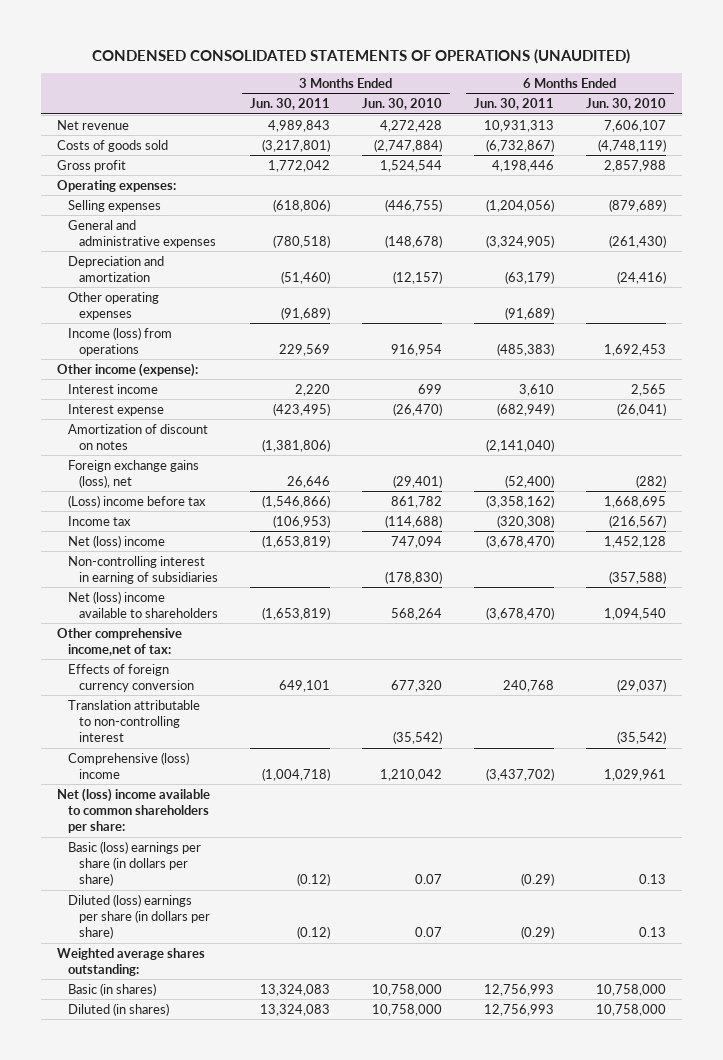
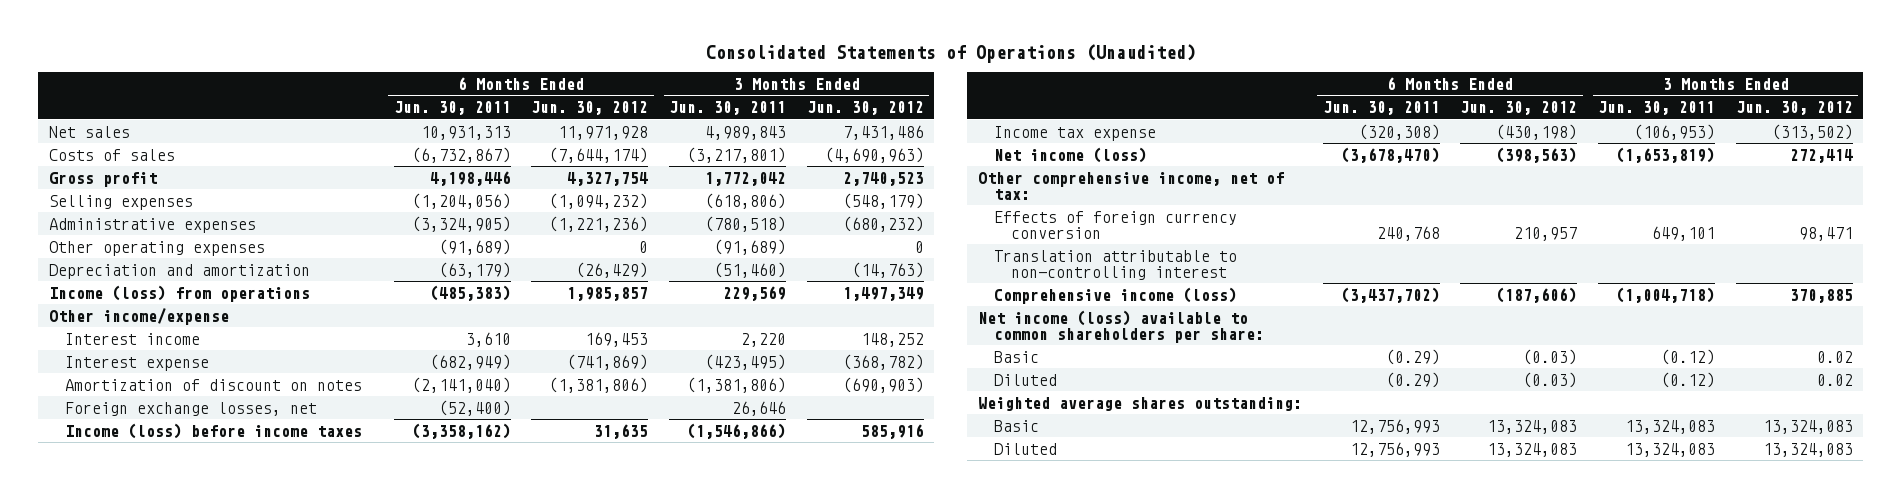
- CONDENSED CONSOLIDATED STATEMENTS OF OPERATIONS (UNAUDITED)
+ Consolidated Statements of Operations (Unaudited)
- | 3 Months Ended Jun. 30, 2011 | 3 Months Ended Jun. 30, 2010 | 6 Months Ended Jun. 30, 2011 | 6 Months Ended Jun. 30, 2010
+ | 6 Months Ended Jun. 30, 2011 | 6 Months Ended Jun. 30, 2012 | 3 Months Ended Jun. 30, 2011 | 3 Months Ended Jun. 30, 2012
- Net revenue | 4,989,843 | 4,272,428 | 10,931,313 | 7,606,107
- Costs of goods sold | (3,217,801) | (2,747,884) | (6,732,867) | (4,748,119)
+ Net sales | 10,931,313 | 11,971,928 | 4,989,843 | 7,431,486
+ Costs of sales | (6,732,867) | (7,644,174) | (3,217,801) | (4,690,963)
- Operating expenses:
- General and administrative expenses | (780,518) | (148,678) | (3,324,905) | (261,430)
+ Administrative expenses | (3,324,905) | (1,221,236) | (780,518) | (680,232)
moved down: Depreciation and amortization | (63,179) | (26,429) | (51,460) | (14,763)
- Other income (expense):
+ Other income/expense
- Foreign exchange gains (loss), net | 26,646 | (29,401) | (52,400) | (282)
- (Loss) income before tax | (1,546,866) | 861,782 | (3,358,162) | 1,668,695
- Income tax | (106,953) | (114,688) | (320,308) | (216,567)
- Net (loss) income | (1,653,819) | 747,094 | (3,678,470) | 1,452,128
- Non-controlling interest in earning of subsidiaries | | (178,830) | | (357,588)
- Net (loss) income available to shareholders | (1,653,819) | 568,264 | (3,678,470) | 1,094,540
- Other comprehensive income,net of tax:
+ Foreign exchange losses, net | (52,400) | | 26,646 |
+ Income (loss) before income taxes | (3,358,162) | 31,635 | (1,546,866) | 585,916
+ Income tax expense | (320,308) | (430,198) | (106,953) | (313,502)
+ Net income (loss) | (3,678,470) | (398,563) | (1,653,819) | 272,414
+ Other comprehensive income, net of tax:
- Comprehensive (loss) income | (1,004,718) | 1,210,042 | (3,437,702) | 1,029,961
- Net (loss) income available to common shareholders per share:
- Basic (loss) earnings per share (in dollars per share) | (0.12) | 0.07 | (0.29) | 0.13
- Diluted (loss) earnings per share (in dollars per share) | (0.12) | 0.07 | (0.29) | 0.13
+ Comprehensive income (loss) | (3,437,702) | (187,606) | (1,004,718) | 370,885
+ Net income (loss) available to common shareholders per share:
+ Basic | (0.29) | (0.03) | (0.12) | 0.02
+ Diluted | (0.29) | (0.03) | (0.12) | 0.02
- Basic (in shares) | 13,324,083 | 10,758,000 | 12,756,993 | 10,758,000
- Diluted (in shares) | 13,324,083 | 10,758,000 | 12,756,993 | 10,758,000
+ Basic | 12,756,993 | 13,324,083 | 13,324,083 | 13,324,083
+ Diluted | 12,756,993 | 13,324,083 | 13,324,083 | 13,324,083

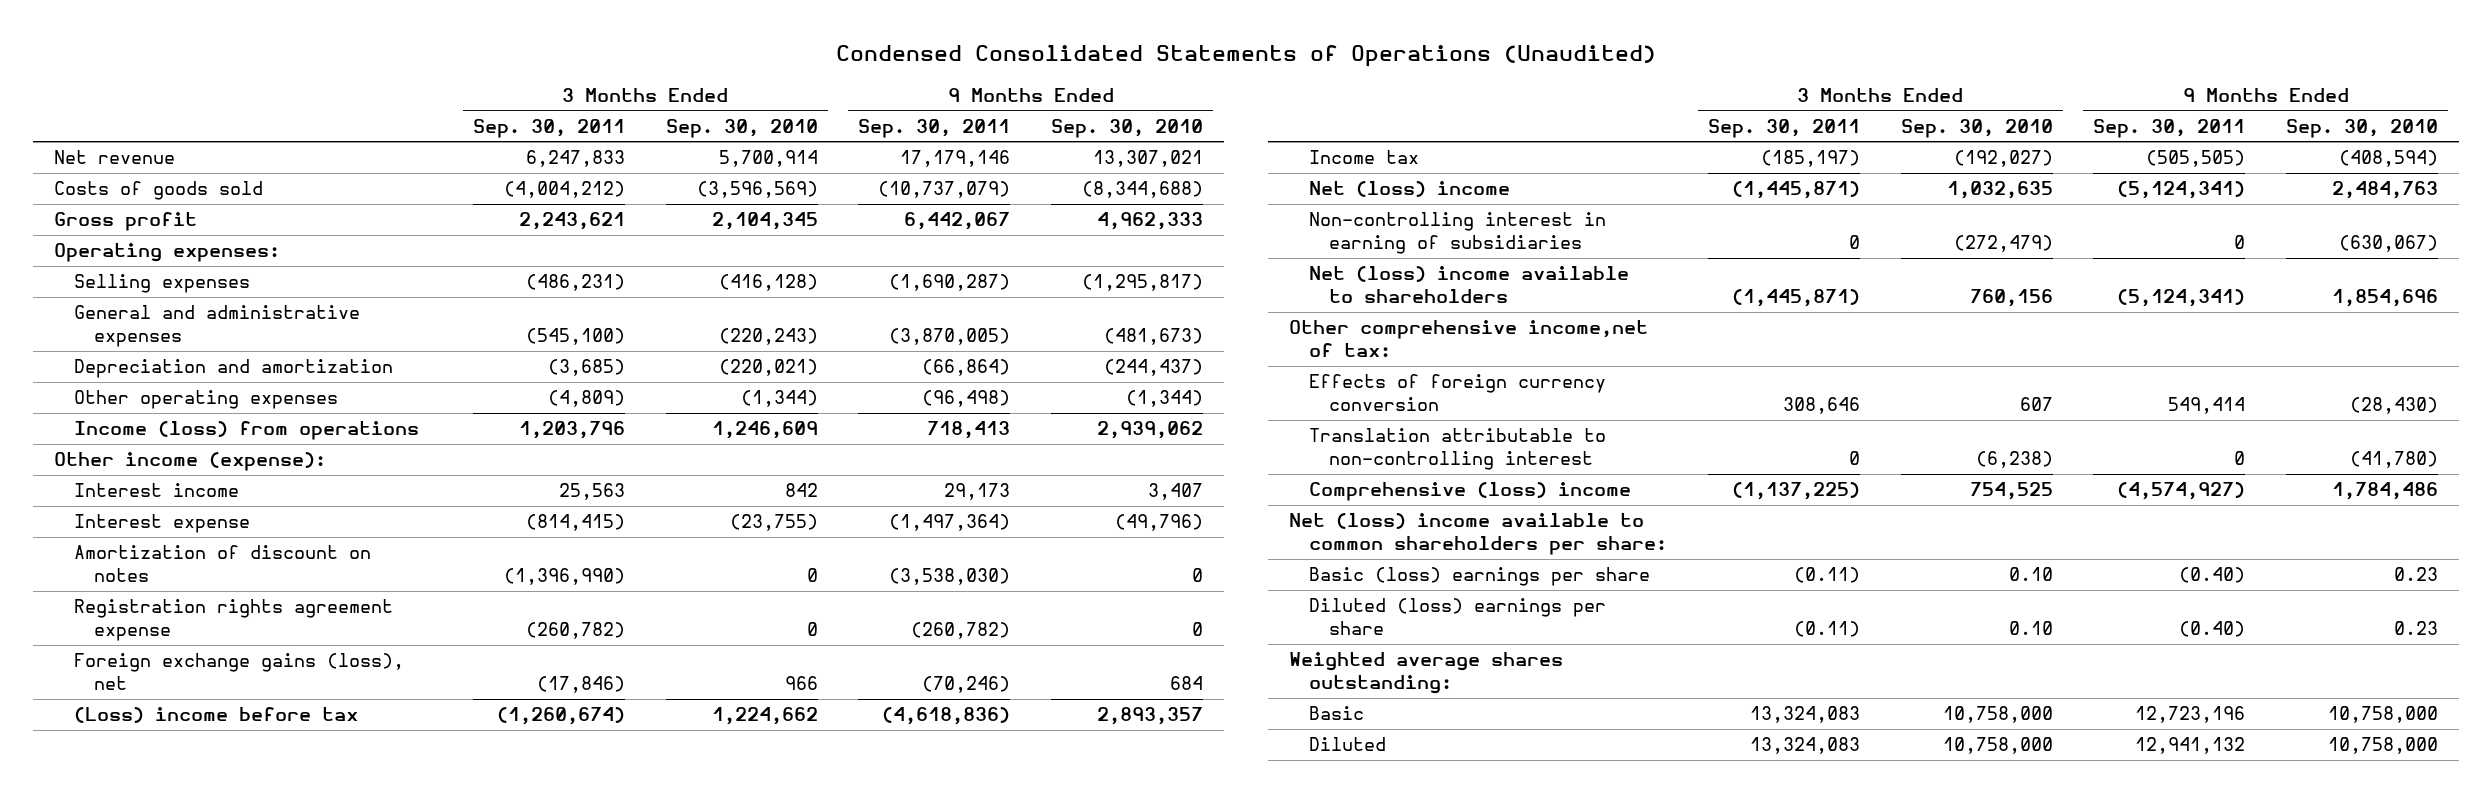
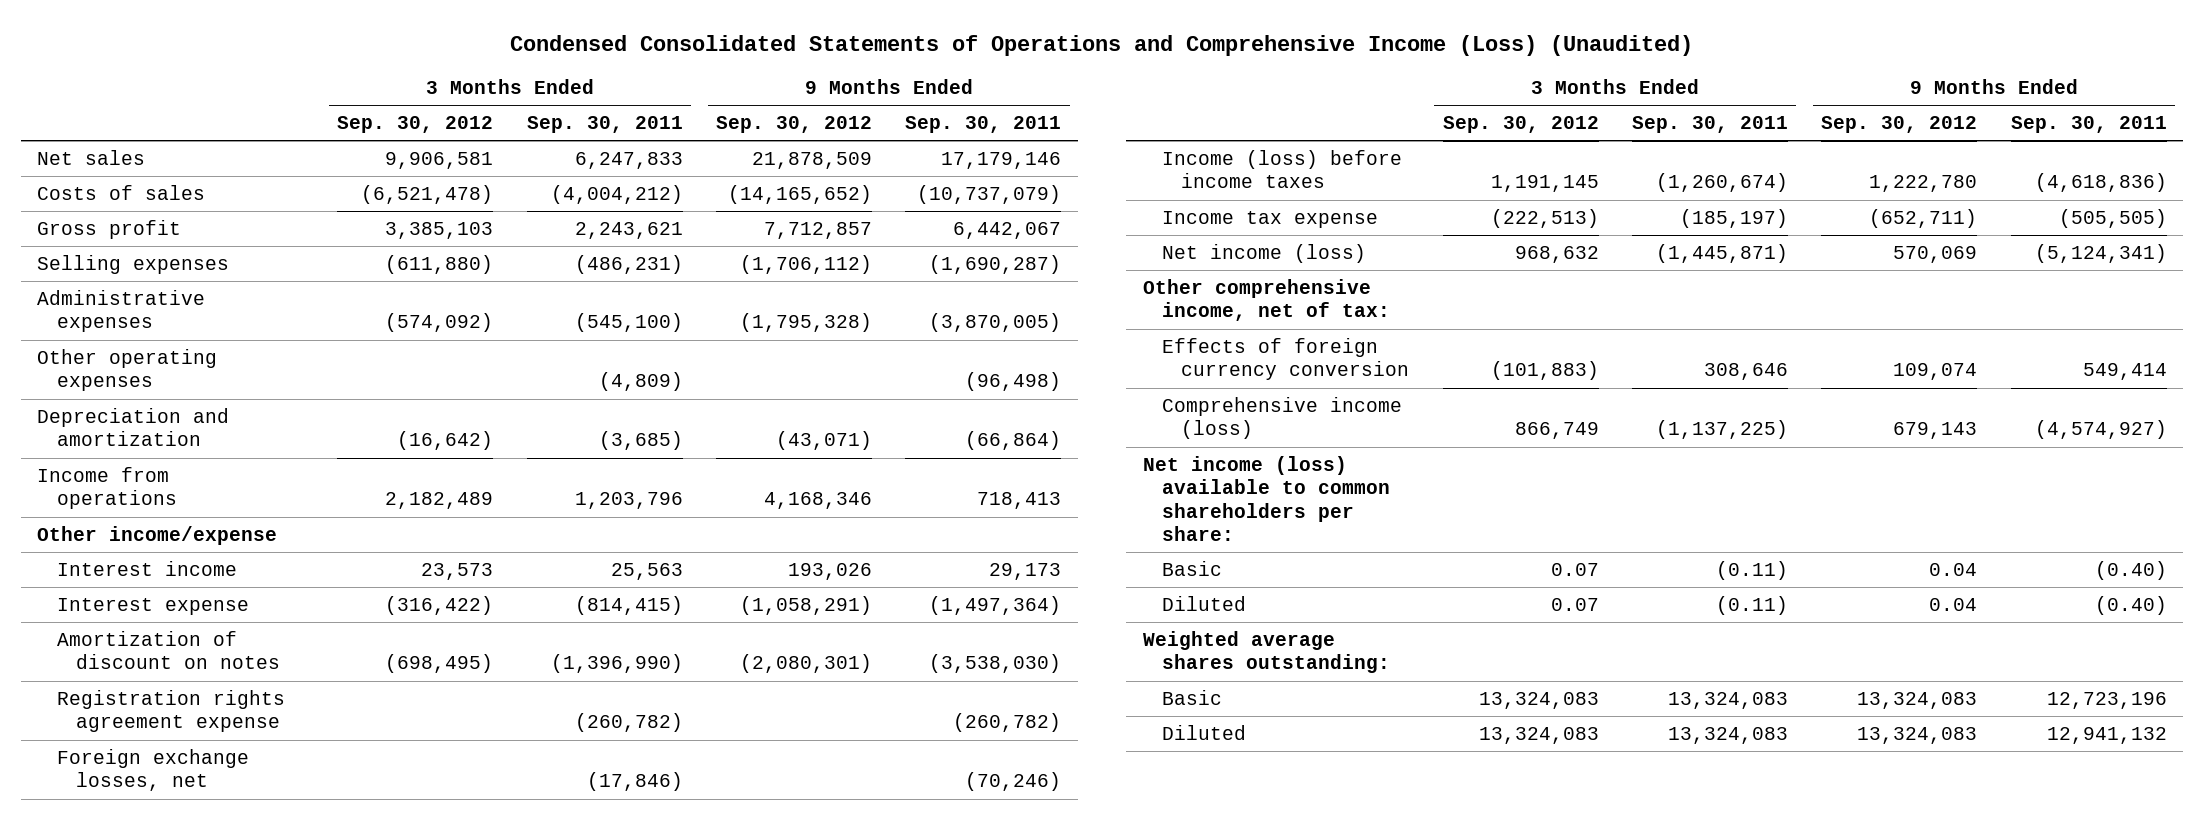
- Condensed Consolidated Statements of Operations (Unaudited)
+ Condensed Consolidated Statements of Operations and Comprehensive Income (Loss) (Unaudited)
- | 3 Months Ended Sep. 30, 2011 | 3 Months Ended Sep. 30, 2010 | 9 Months Ended Sep. 30, 2011 | 9 Months Ended Sep. 30, 2010
+ | 3 Months Ended Sep. 30, 2012 | 3 Months Ended Sep. 30, 2011 | 9 Months Ended Sep. 30, 2012 | 9 Months Ended Sep. 30, 2011
- Net revenue | 6,247,833 | 5,700,914 | 17,179,146 | 13,307,021
- Costs of goods sold | (4,004,212) | (3,596,569) | (10,737,079) | (8,344,688)
+ Net sales | 9,906,581 | 6,247,833 | 21,878,509 | 17,179,146
+ Costs of sales | (6,521,478) | (4,004,212) | (14,165,652) | (10,737,079)
- Operating expenses:
- General and administrative expenses | (545,100) | (220,243) | (3,870,005) | (481,673)
+ Administrative expenses | (574,092) | (545,100) | (1,795,328) | (3,870,005)
- Income (loss) from operations | 1,203,796 | 1,246,609 | 718,413 | 2,939,062
- Other income (expense):
moved down: Depreciation and amortization | (16,642) | (3,685) | (43,071) | (66,864)
+ Income from operations | 2,182,489 | 1,203,796 | 4,168,346 | 718,413
+ Other income/expense
- Foreign exchange gains (loss), net | (17,846) | 966 | (70,246) | 684
- (Loss) income before tax | (1,260,674) | 1,224,662 | (4,618,836) | 2,893,357
- Income tax | (185,197) | (192,027) | (505,505) | (408,594)
- Net (loss) income | (1,445,871) | 1,032,635 | (5,124,341) | 2,484,763
- Non-controlling interest in earning of subsidiaries | 0 | (272,479) | 0 | (630,067)
- Net (loss) income available to shareholders | (1,445,871) | 760,156 | (5,124,341) | 1,854,696
- Other comprehensive income,net of tax:
+ Foreign exchange losses, net | | (17,846) | | (70,246)
+ Income (loss) before income taxes | 1,191,145 | (1,260,674) | 1,222,780 | (4,618,836)
+ Income tax expense | (222,513) | (185,197) | (652,711) | (505,505)
+ Net income (loss) | 968,632 | (1,445,871) | 570,069 | (5,124,341)
+ Other comprehensive income, net of tax:
- Translation attributable to non-controlling interest | 0 | (6,238) | 0 | (41,780)
- Comprehensive (loss) income | (1,137,225) | 754,525 | (4,574,927) | 1,784,486
- Net (loss) income available to common shareholders per share:
- Basic (loss) earnings per share | (0.11) | 0.10 | (0.40) | 0.23
- Diluted (loss) earnings per share | (0.11) | 0.10 | (0.40) | 0.23
+ Comprehensive income (loss) | 866,749 | (1,137,225) | 679,143 | (4,574,927)
+ Net income (loss) available to common shareholders per share:
+ Basic | 0.07 | (0.11) | 0.04 | (0.40)
+ Diluted | 0.07 | (0.11) | 0.04 | (0.40)

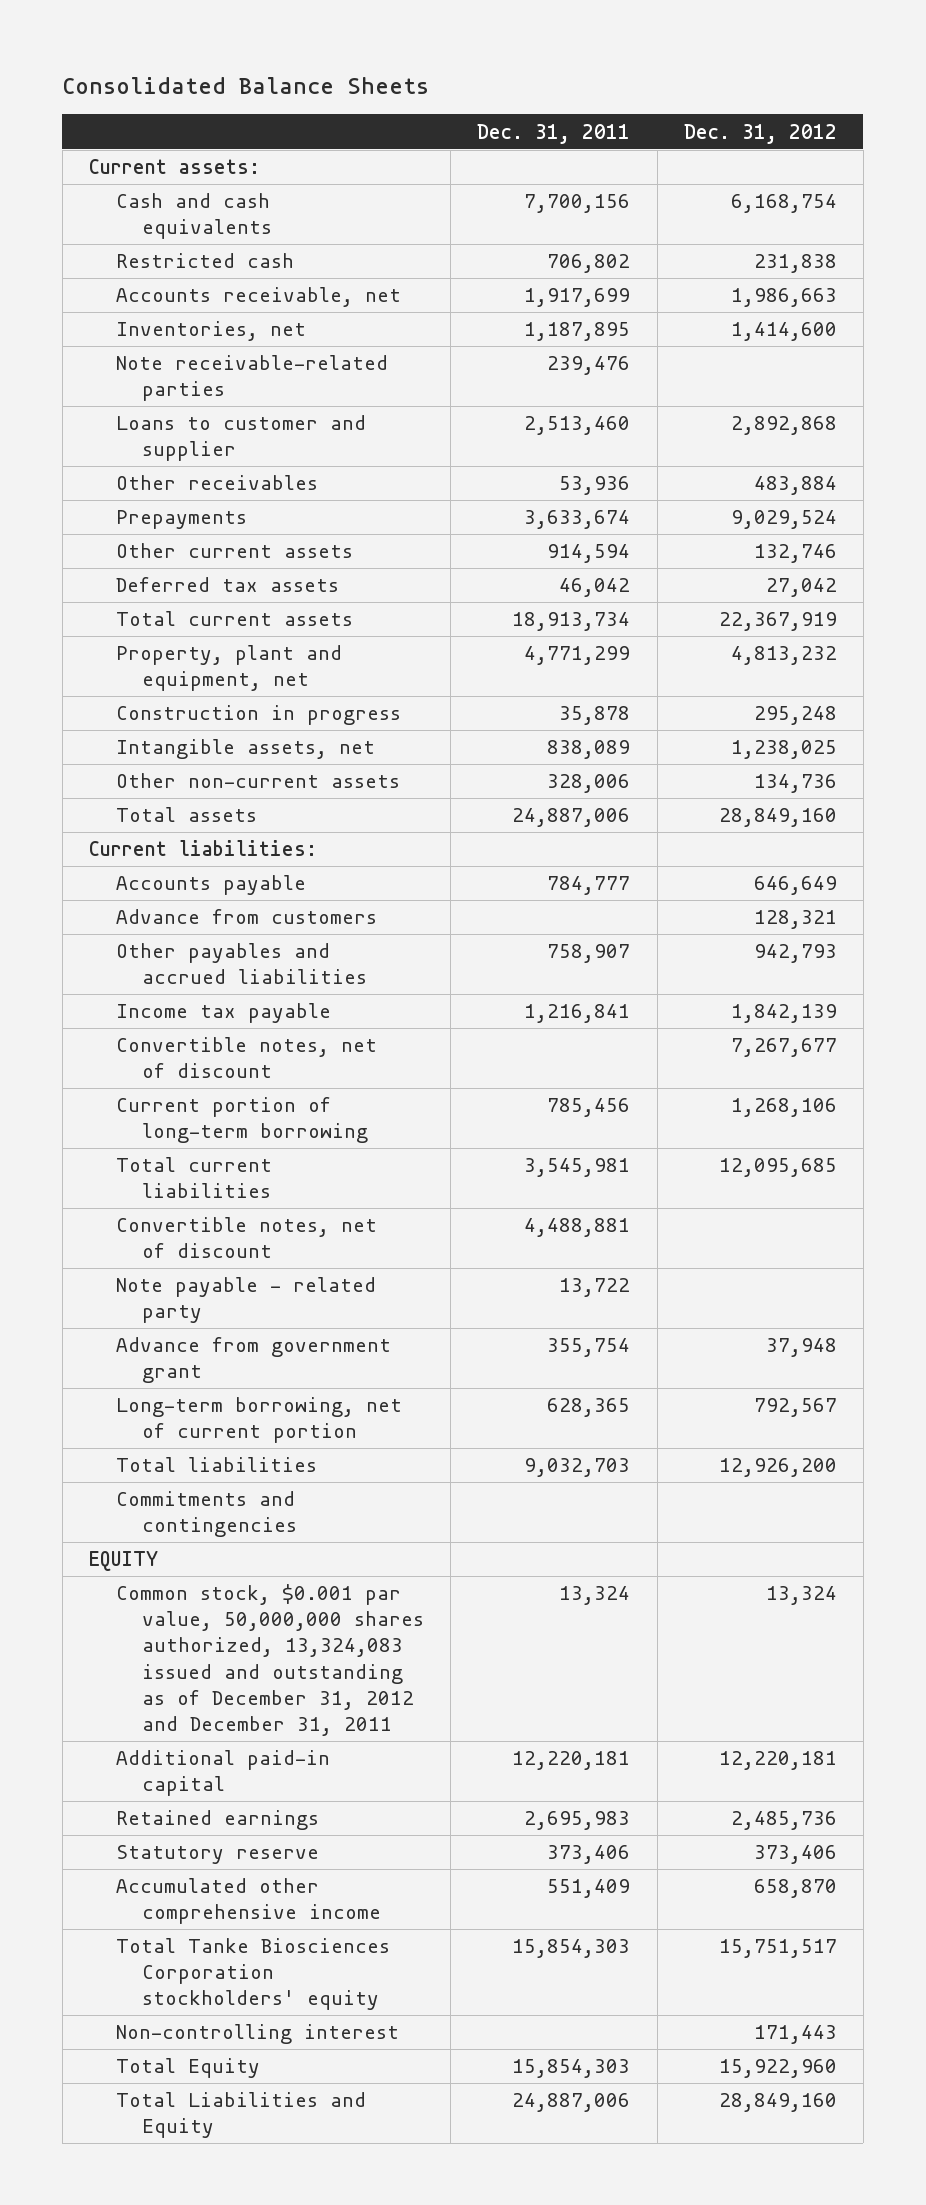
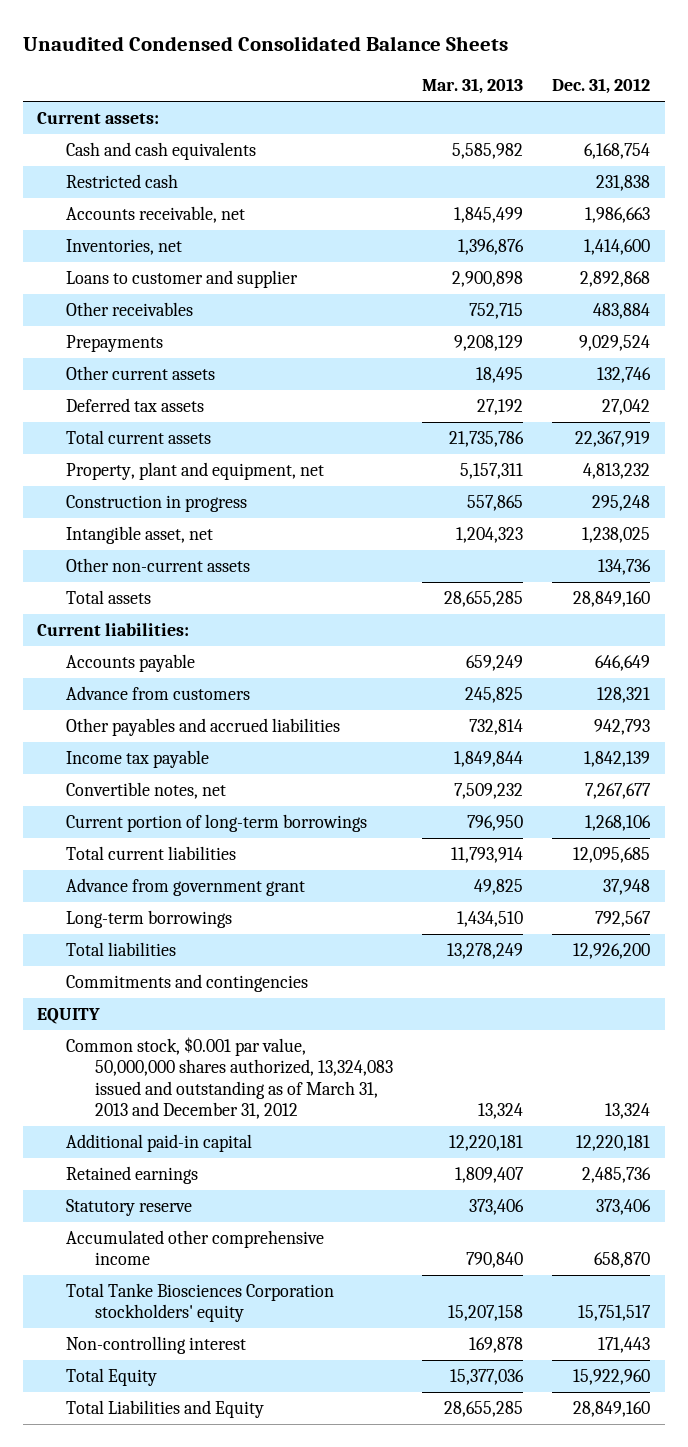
- Consolidated Balance Sheets
+ Unaudited Condensed Consolidated Balance Sheets
- | Dec. 31, 2011 | Dec. 31, 2012
+ | Mar. 31, 2013 | Dec. 31, 2012
- Note receivable-related parties | 239,476 |
- Intangible assets, net | 838,089 | 1,238,025
+ Intangible asset, net | 1,204,323 | 1,238,025
- Convertible notes, net of discount | | 7,267,677
- Current portion of long-term borrowing | 785,456 | 1,268,106
+ Convertible notes, net | 7,509,232 | 7,267,677
+ Current portion of long-term borrowings | 796,950 | 1,268,106
- Convertible notes, net of discount | 4,488,881 |
- Note payable - related party | 13,722 |
- Long-term borrowing, net of current portion | 628,365 | 792,567
+ Long-term borrowings | 1,434,510 | 792,567
- Common stock, $0.001 par value, 50,000,000 shares authorized, 13,324,083 issued and outstanding as of December 31, 2012 and December 31, 2011 | 13,324 | 13,324
+ Common stock, $0.001 par value, 50,000,000 shares authorized, 13,324,083 issued and outstanding as of March 31, 2013 and December 31, 2012 | 13,324 | 13,324

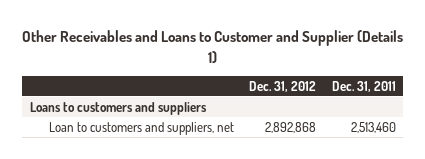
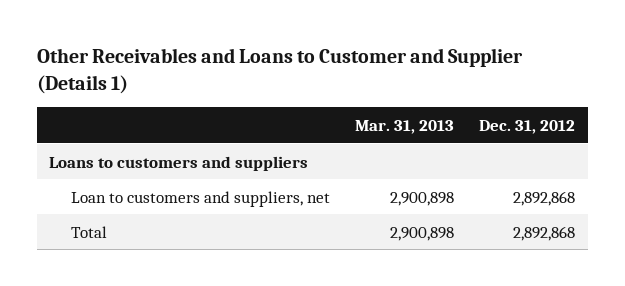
- | Dec. 31, 2012 | Dec. 31, 2011
+ | Mar. 31, 2013 | Dec. 31, 2012
+ Total | 2,900,898 | 2,892,868

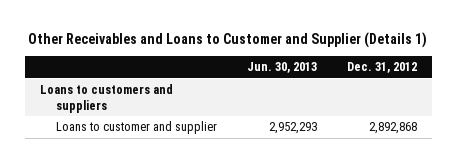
- | Mar. 31, 2013 | Dec. 31, 2012
+ | Jun. 30, 2013 | Dec. 31, 2012
- Loan to customers and suppliers, net | 2,900,898 | 2,892,868
- Total | 2,900,898 | 2,892,868
+ Loans to customer and supplier | 2,952,293 | 2,892,868

